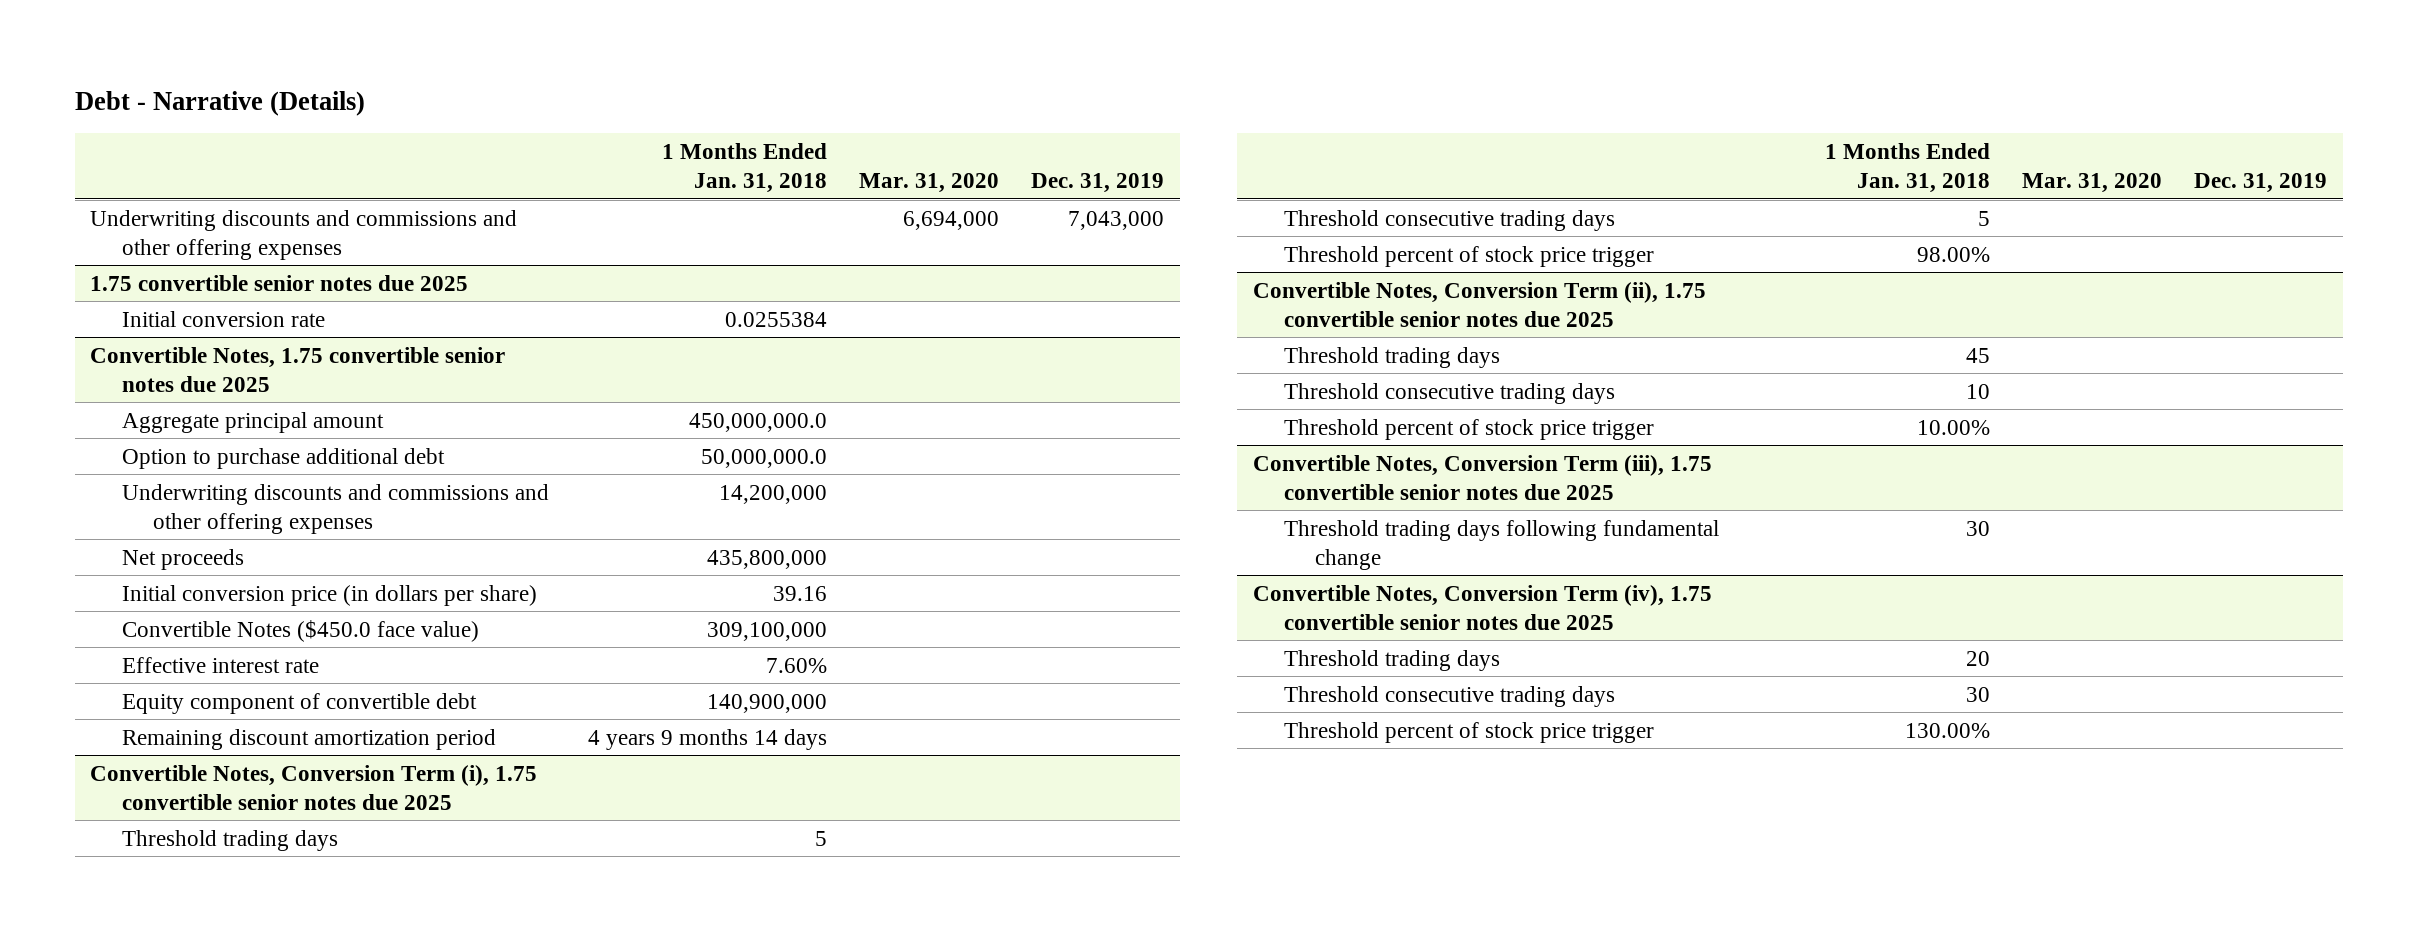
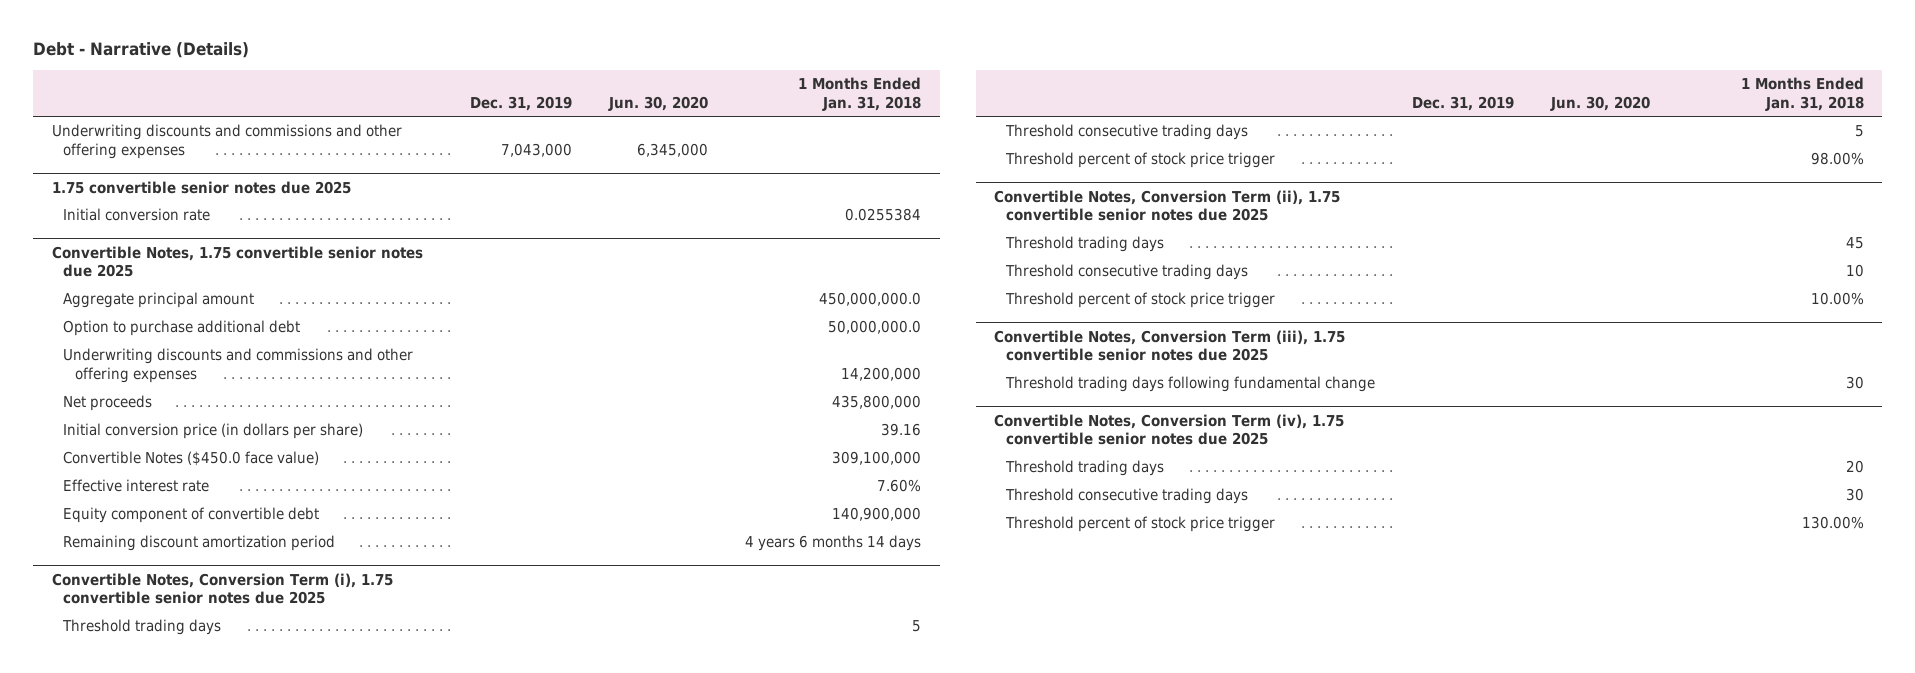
- | 1 Months Ended Jan. 31, 2018 | Mar. 31, 2020 | Dec. 31, 2019
+ | Dec. 31, 2019 | Jun. 30, 2020 | 1 Months Ended Jan. 31, 2018
@ Convertible Notes, 1.75 convertible senior notes due 2025
- Remaining discount amortization period | 4 years 9 months 14 days | |
+ Remaining discount amortization period | | | 4 years 6 months 14 days

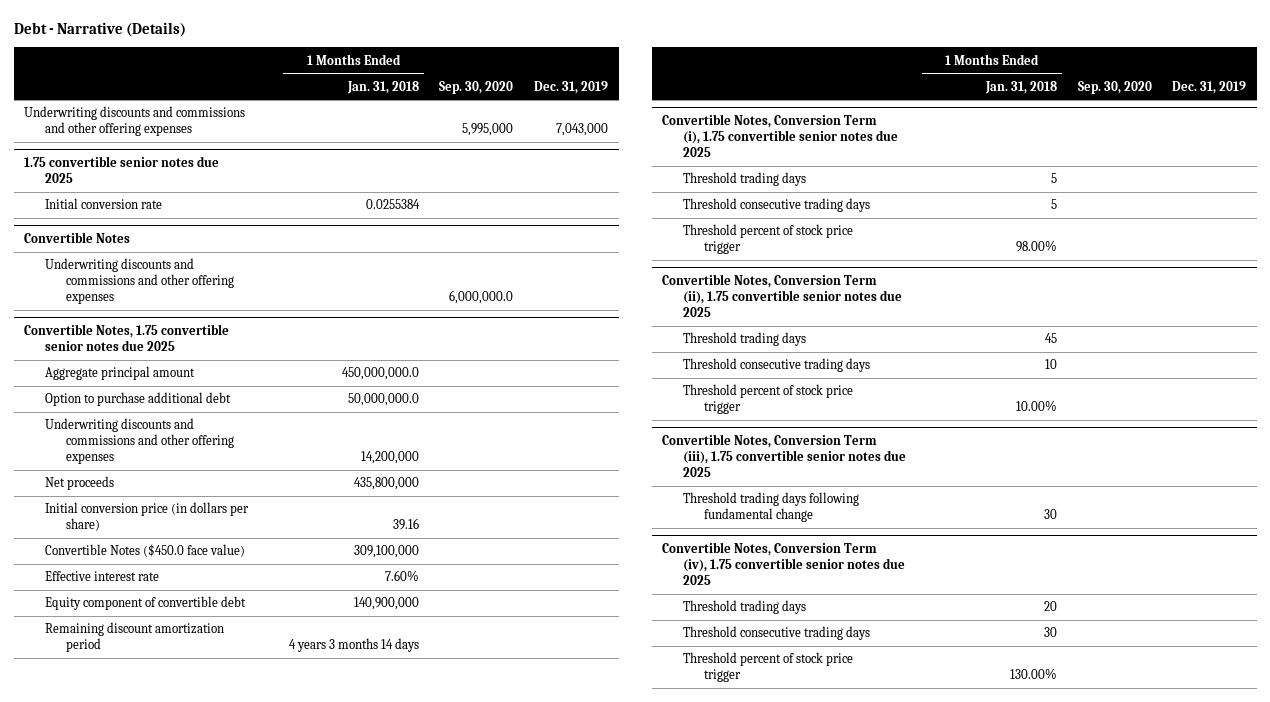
- | Dec. 31, 2019 | Jun. 30, 2020 | 1 Months Ended Jan. 31, 2018
+ | 1 Months Ended Jan. 31, 2018 | Sep. 30, 2020 | Dec. 31, 2019
+ Convertible Notes
+ Underwriting discounts and commissions and other offering expenses | | 6,000,000.0 |
@ Convertible Notes, 1.75 convertible senior notes due 2025
- Remaining discount amortization period | | | 4 years 6 months 14 days
+ Remaining discount amortization period | 4 years 3 months 14 days | |

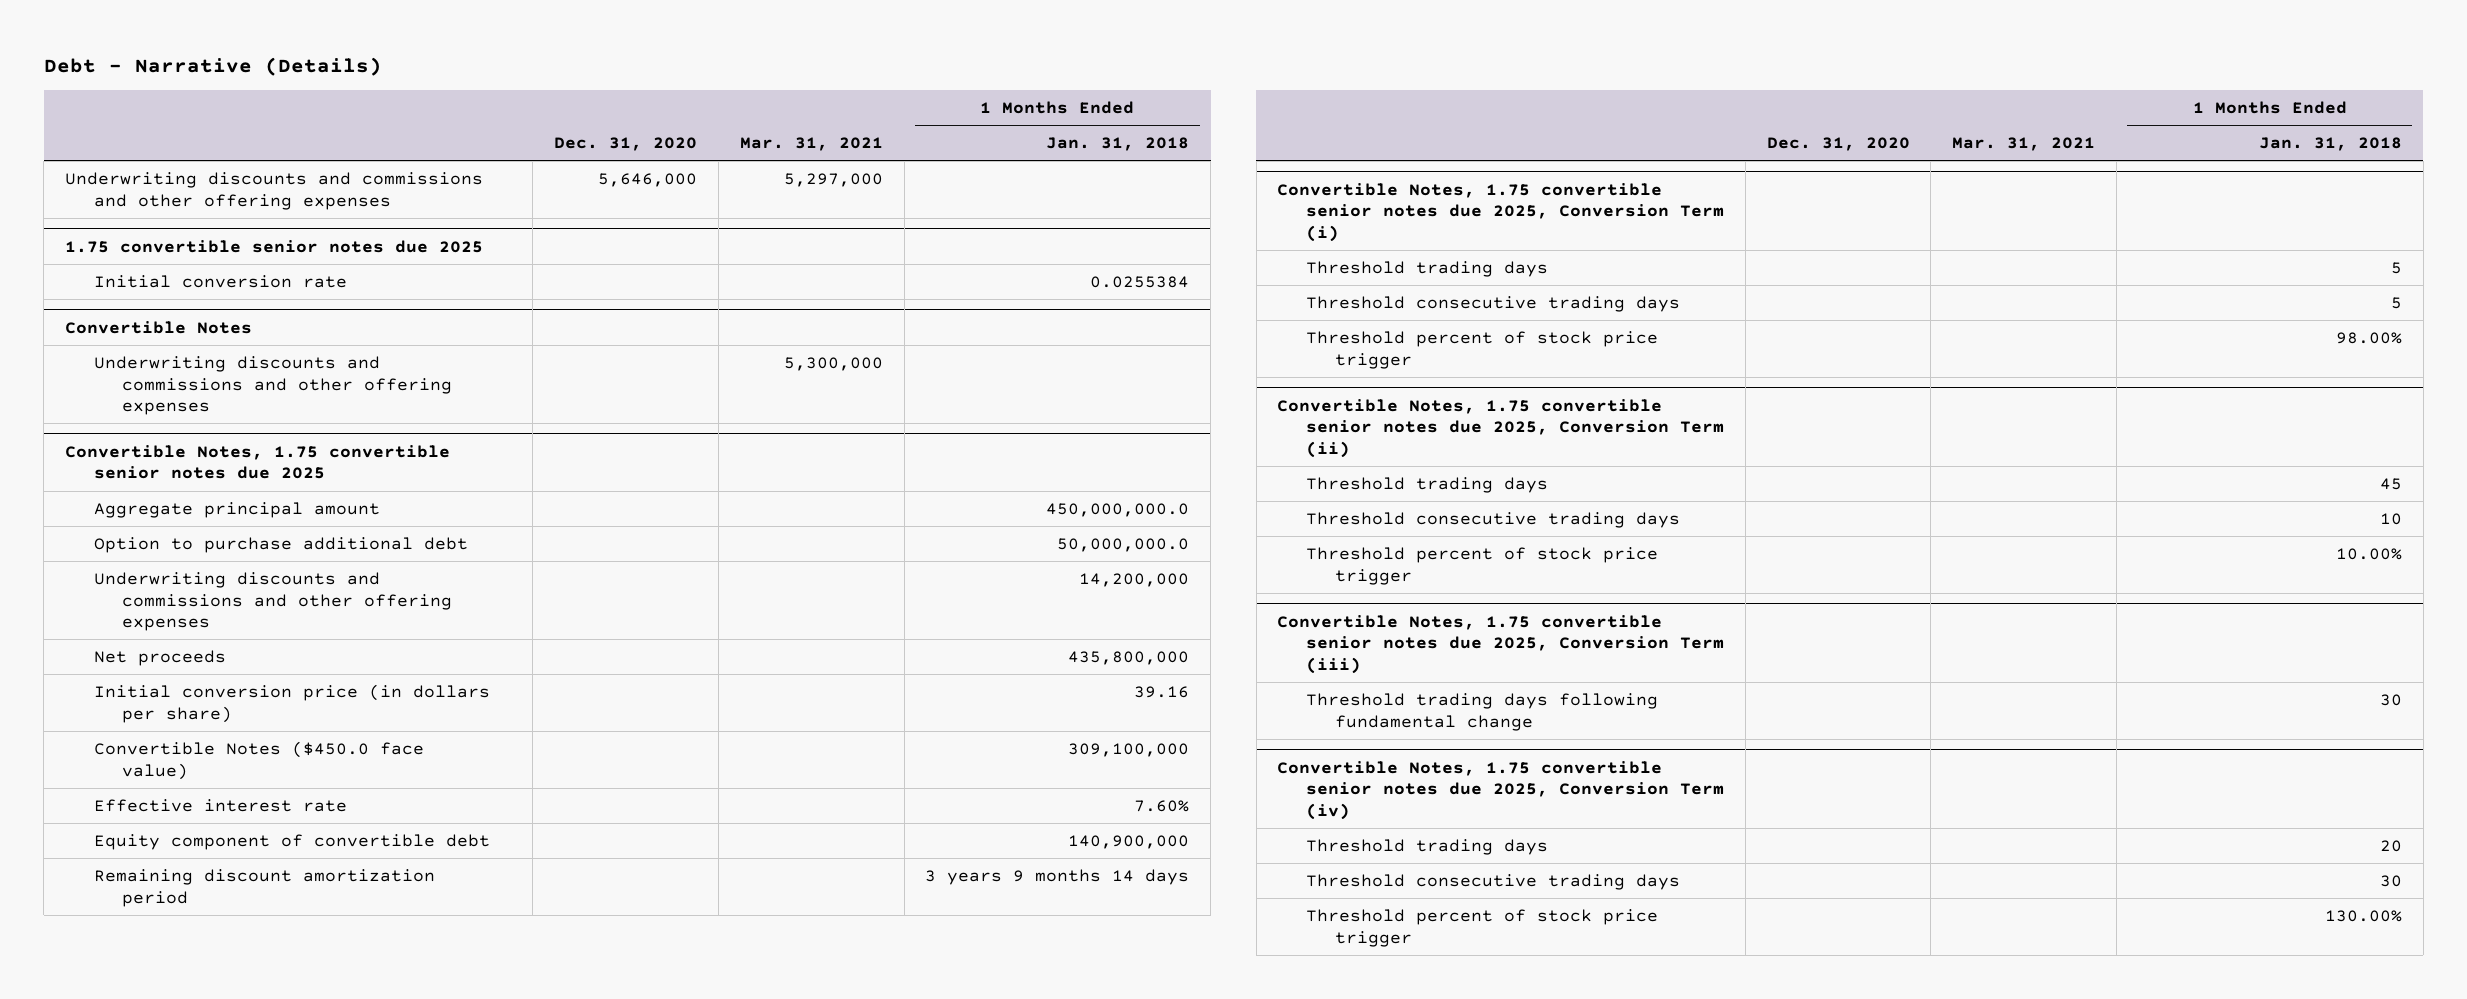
- | 1 Months Ended Jan. 31, 2018 | Sep. 30, 2020 | Dec. 31, 2019
+ | Dec. 31, 2020 | Mar. 31, 2021 | 1 Months Ended Jan. 31, 2018
@ Convertible Notes, 1.75 convertible senior notes due 2025
- Remaining discount amortization period | 4 years 3 months 14 days | |
- Convertible Notes, Conversion Term (i), 1.75 convertible senior notes due 2025
@ Convertible Notes, 1.75 convertible senior notes due 2025
+ Remaining discount amortization period | | | 3 years 9 months 14 days
+ Convertible Notes, 1.75 convertible senior notes due 2025, Conversion Term (i)
- Convertible Notes, Conversion Term (ii), 1.75 convertible senior notes due 2025
+ Convertible Notes, 1.75 convertible senior notes due 2025, Conversion Term (ii)
- Convertible Notes, Conversion Term (iii), 1.75 convertible senior notes due 2025
+ Convertible Notes, 1.75 convertible senior notes due 2025, Conversion Term (iii)
- Convertible Notes, Conversion Term (iv), 1.75 convertible senior notes due 2025
+ Convertible Notes, 1.75 convertible senior notes due 2025, Conversion Term (iv)

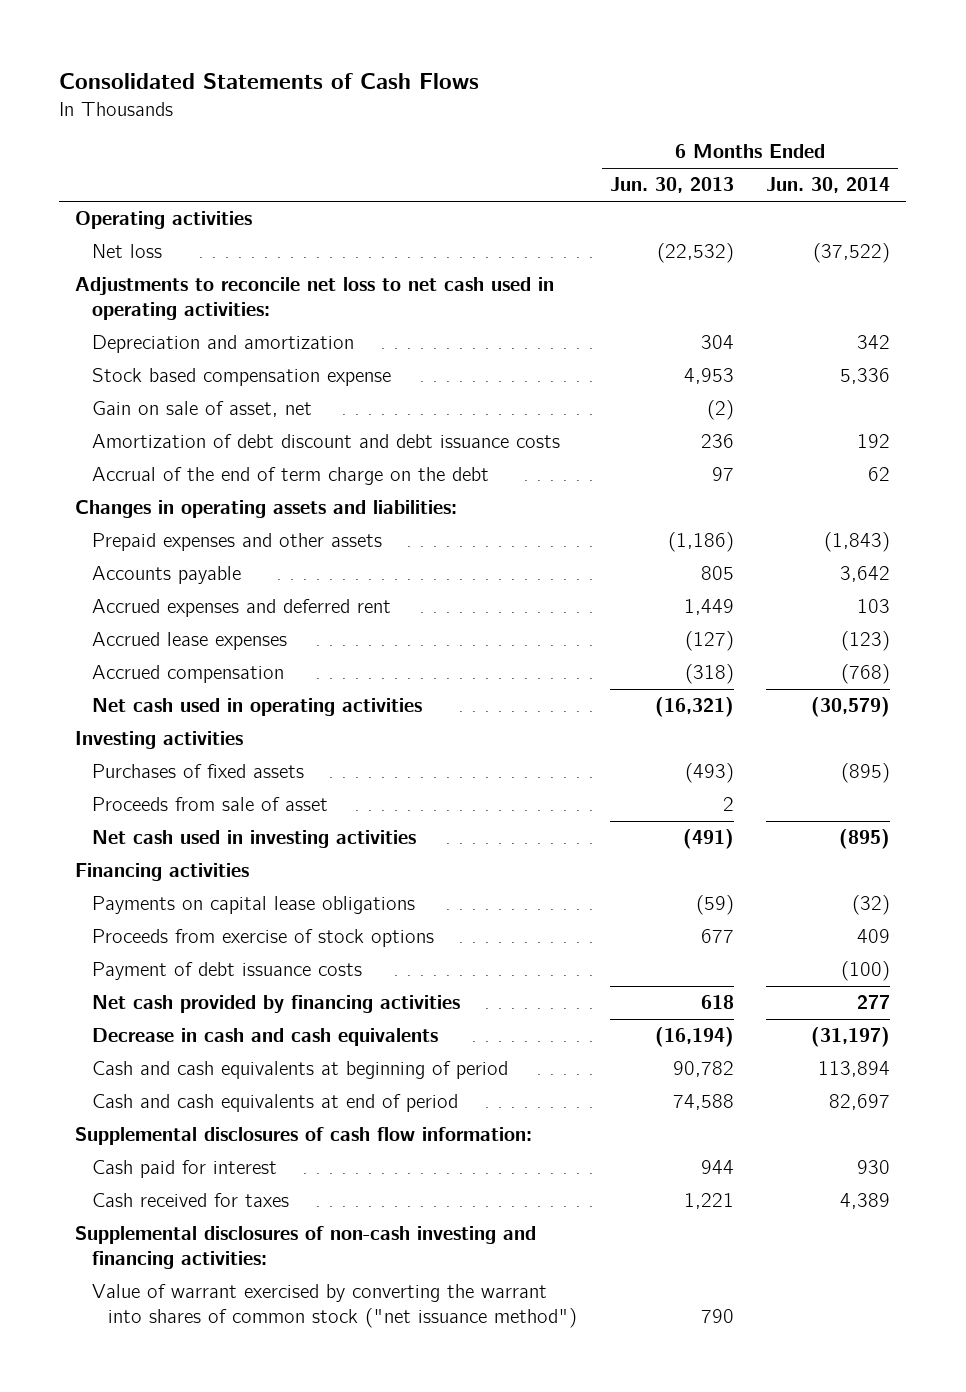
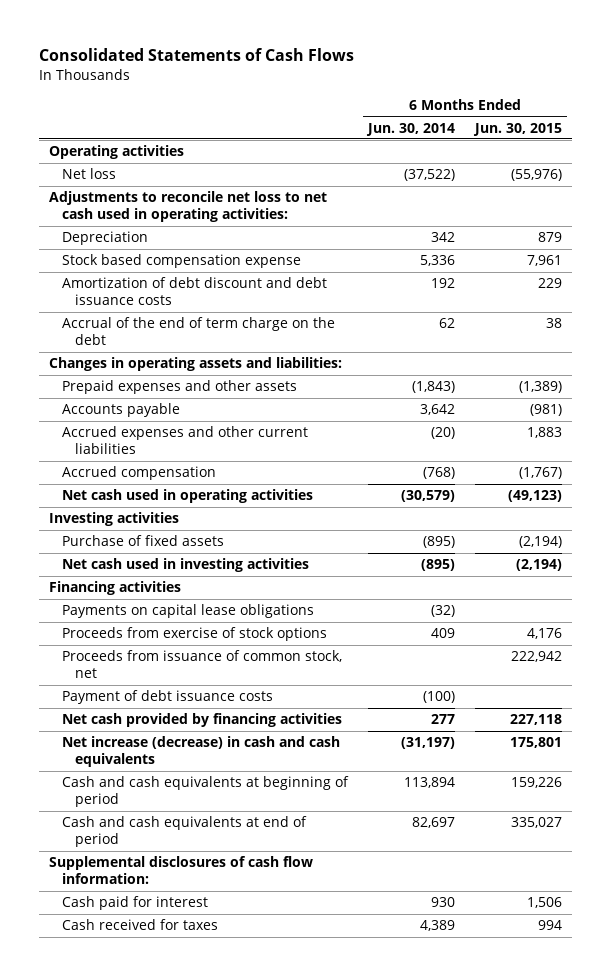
- | 6 Months Ended Jun. 30, 2013 | 6 Months Ended Jun. 30, 2014
+ | 6 Months Ended Jun. 30, 2014 | 6 Months Ended Jun. 30, 2015
- Depreciation and amortization | 304 | 342
+ Depreciation | 342 | 879
- Gain on sale of asset, net | (2) |
- Accrued expenses and deferred rent | 1,449 | 103
- Accrued lease expenses | (127) | (123)
+ Accrued expenses and other current liabilities | (20) | 1,883
- Purchases of fixed assets | (493) | (895)
- Proceeds from sale of asset | 2 |
+ Purchase of fixed assets | (895) | (2,194)
+ Proceeds from issuance of common stock, net | | 222,942
- Decrease in cash and cash equivalents | (16,194) | (31,197)
+ Net increase (decrease) in cash and cash equivalents | (31,197) | 175,801
- Supplemental disclosures of non-cash investing and financing activities:
- Value of warrant exercised by converting the warrant into shares of common stock ("net issuance method") | 790 |

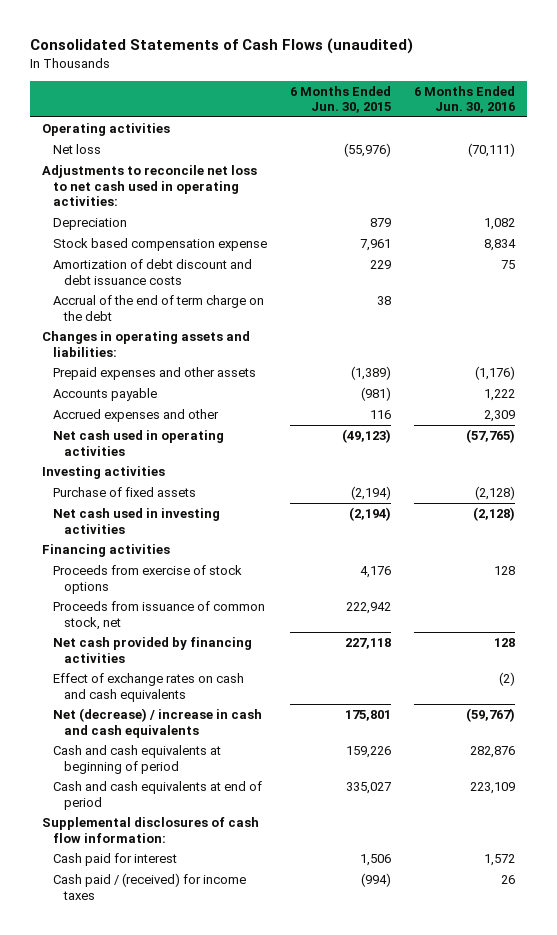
- Consolidated Statements of Cash Flows
+ Consolidated Statements of Cash Flows (unaudited)
- | 6 Months Ended Jun. 30, 2014 | 6 Months Ended Jun. 30, 2015
+ | 6 Months Ended Jun. 30, 2015 | 6 Months Ended Jun. 30, 2016
- Accrued expenses and other current liabilities | (20) | 1,883
- Accrued compensation | (768) | (1,767)
+ Accrued expenses and other | 116 | 2,309
- Payments on capital lease obligations | (32) |
- Payment of debt issuance costs | (100) |
- Net increase (decrease) in cash and cash equivalents | (31,197) | 175,801
+ Effect of exchange rates on cash and cash equivalents | | (2)
+ Net (decrease) / increase in cash and cash equivalents | 175,801 | (59,767)
- Cash received for taxes | 4,389 | 994
+ Cash paid / (received) for income taxes | (994) | 26

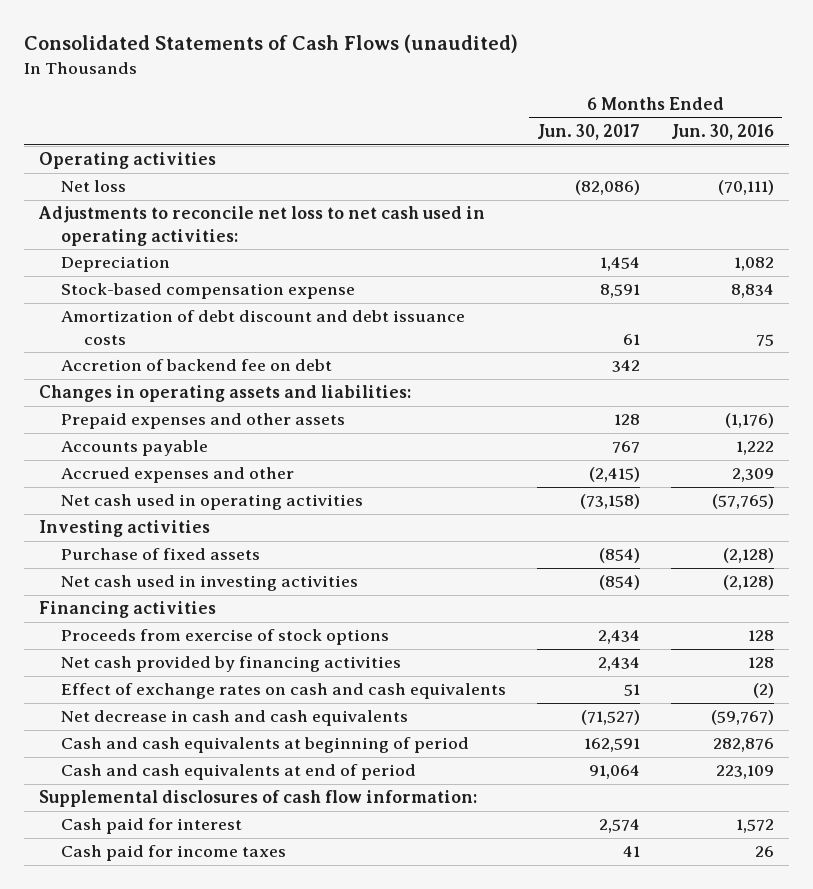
- | 6 Months Ended Jun. 30, 2015 | 6 Months Ended Jun. 30, 2016
+ | 6 Months Ended Jun. 30, 2017 | 6 Months Ended Jun. 30, 2016
- Stock based compensation expense | 7,961 | 8,834
+ Stock-based compensation expense | 8,591 | 8,834
- Accrual of the end of term charge on the debt | 38 |
+ Accretion of backend fee on debt | 342 |
- Proceeds from issuance of common stock, net | 222,942 |
- Net (decrease) / increase in cash and cash equivalents | 175,801 | (59,767)
+ Net decrease in cash and cash equivalents | (71,527) | (59,767)
- Cash paid / (received) for income taxes | (994) | 26
+ Cash paid for income taxes | 41 | 26

